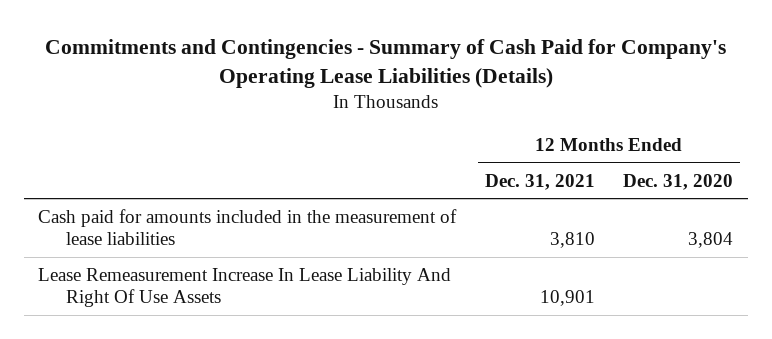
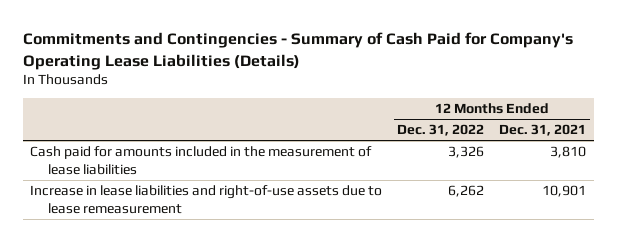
- | 12 Months Ended Dec. 31, 2021 | 12 Months Ended Dec. 31, 2020
+ | 12 Months Ended Dec. 31, 2022 | 12 Months Ended Dec. 31, 2021
- Lease Remeasurement Increase In Lease Liability And Right Of Use Assets | 10,901 |
+ Increase in lease liabilities and right-of-use assets due to lease remeasurement | 6,262 | 10,901

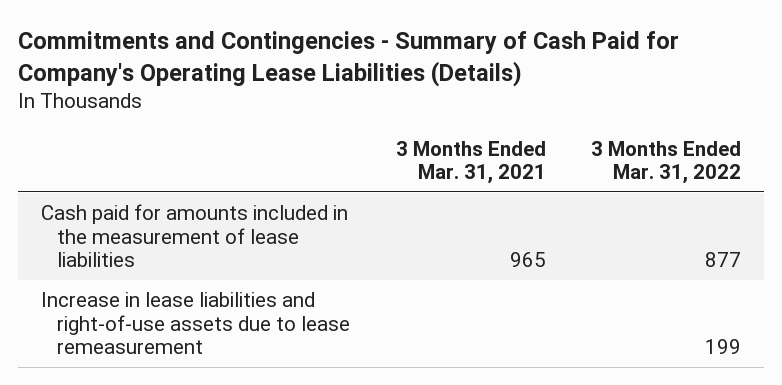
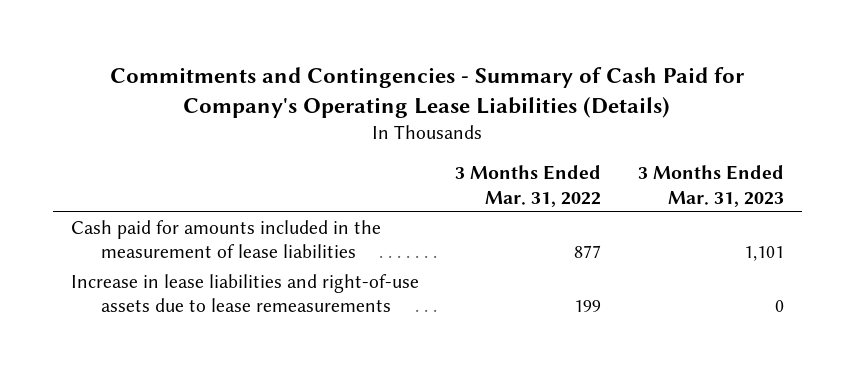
- | 3 Months Ended Mar. 31, 2021 | 3 Months Ended Mar. 31, 2022
+ | 3 Months Ended Mar. 31, 2022 | 3 Months Ended Mar. 31, 2023
- Increase in lease liabilities and right-of-use assets due to lease remeasurement | | 199
+ Increase in lease liabilities and right-of-use assets due to lease remeasurements | 199 | 0

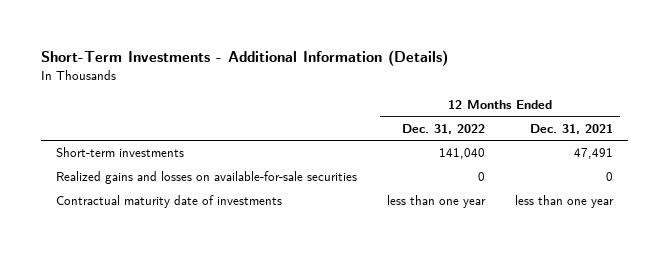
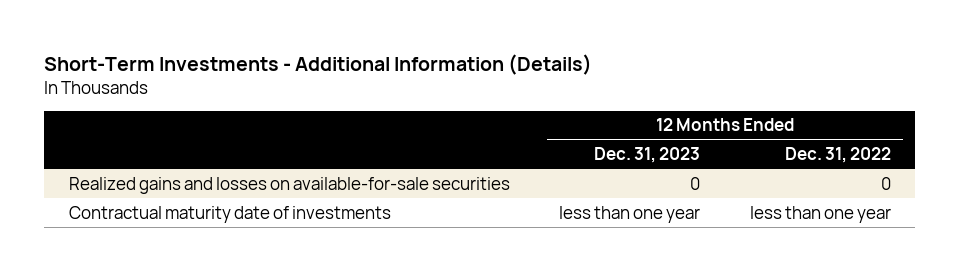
- | 12 Months Ended Dec. 31, 2022 | 12 Months Ended Dec. 31, 2021
+ | 12 Months Ended Dec. 31, 2023 | 12 Months Ended Dec. 31, 2022
- Short-term investments | 141,040 | 47,491

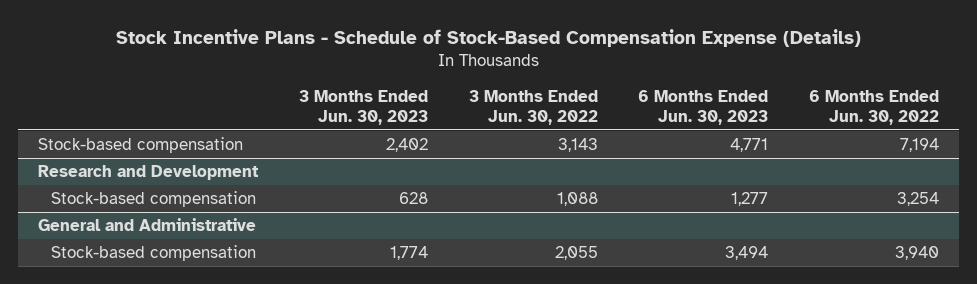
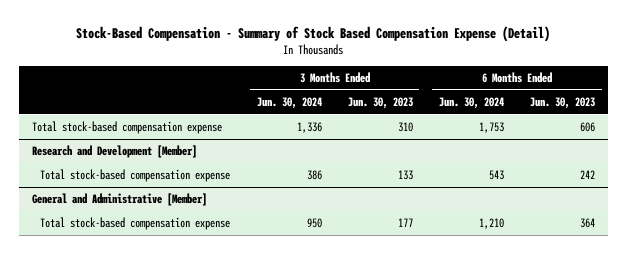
- Stock Incentive Plans - Schedule of Stock-Based Compensation Expense (Details)
+ Stock-Based Compensation - Summary of Stock Based Compensation Expense (Detail)
- | 3 Months Ended Jun. 30, 2023 | 3 Months Ended Jun. 30, 2022 | 6 Months Ended Jun. 30, 2023 | 6 Months Ended Jun. 30, 2022
+ | 3 Months Ended Jun. 30, 2024 | 3 Months Ended Jun. 30, 2023 | 6 Months Ended Jun. 30, 2024 | 6 Months Ended Jun. 30, 2023
- Stock-based compensation | 2,402 | 3,143 | 4,771 | 7,194
- Research and Development
- Stock-based compensation | 628 | 1,088 | 1,277 | 3,254
- General and Administrative
- Stock-based compensation | 1,774 | 2,055 | 3,494 | 3,940
+ Total stock-based compensation expense | 1,336 | 310 | 1,753 | 606
+ Research and Development [Member]
+ Total stock-based compensation expense | 386 | 133 | 543 | 242
+ General and Administrative [Member]
+ Total stock-based compensation expense | 950 | 177 | 1,210 | 364

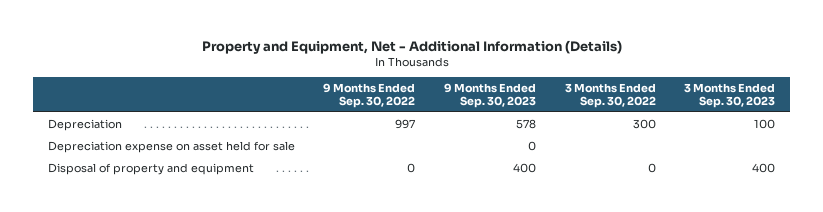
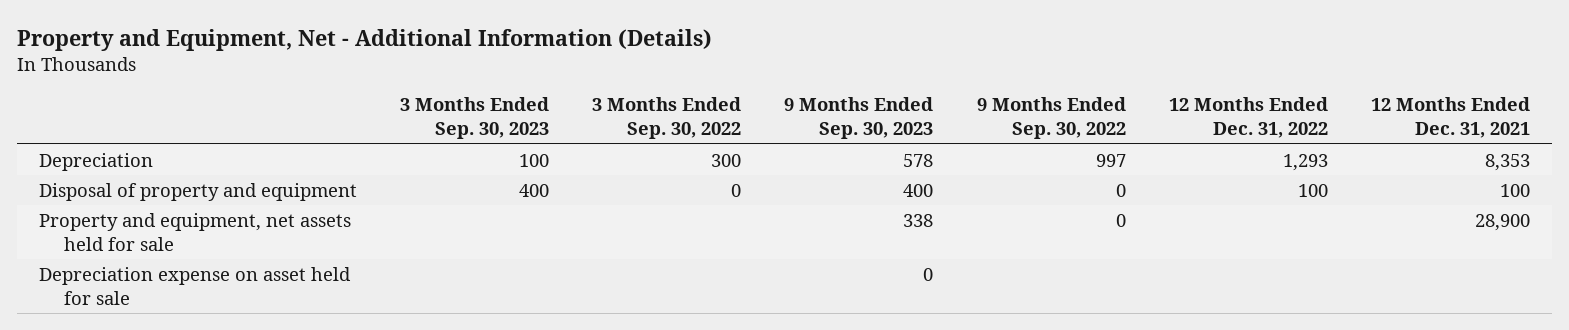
- | 9 Months Ended Sep. 30, 2022 | 9 Months Ended Sep. 30, 2023 | 3 Months Ended Sep. 30, 2022 | 3 Months Ended Sep. 30, 2023
+ | 3 Months Ended Sep. 30, 2023 | 3 Months Ended Sep. 30, 2022 | 9 Months Ended Sep. 30, 2023 | 9 Months Ended Sep. 30, 2022 | 12 Months Ended Dec. 31, 2022 | 12 Months Ended Dec. 31, 2021
+ Property and equipment, net assets held for sale | | | 338 | 0 | | 28,900
moved down: Depreciation expense on asset held for sale | | | 0 | | |

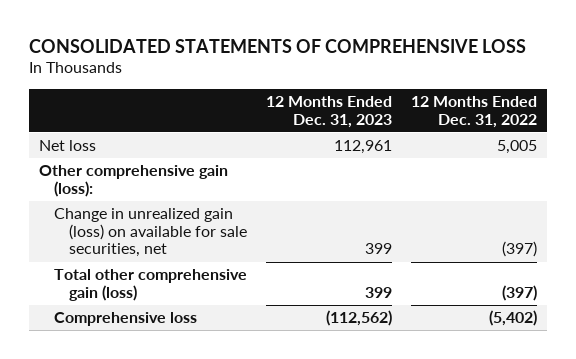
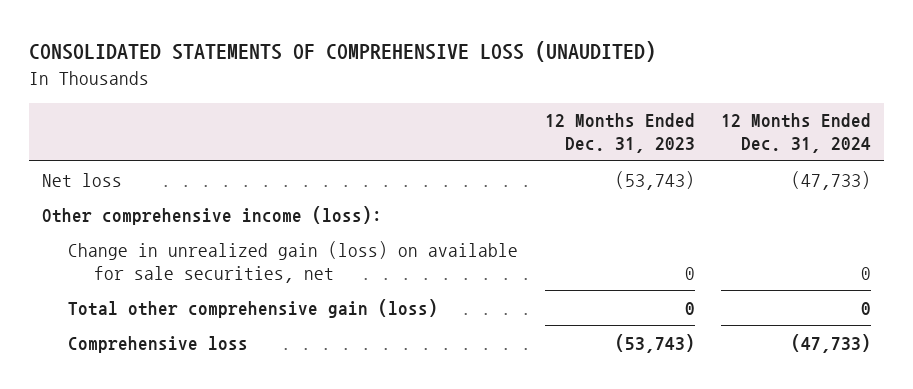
- CONSOLIDATED STATEMENTS OF COMPREHENSIVE LOSS
+ CONSOLIDATED STATEMENTS OF COMPREHENSIVE LOSS (UNAUDITED)
- | 12 Months Ended Dec. 31, 2023 | 12 Months Ended Dec. 31, 2022
+ | 12 Months Ended Dec. 31, 2023 | 12 Months Ended Dec. 31, 2024
- Net loss | 112,961 | 5,005
- Other comprehensive gain (loss):
- Change in unrealized gain (loss) on available for sale securities, net | 399 | (397)
- Total other comprehensive gain (loss) | 399 | (397)
- Comprehensive loss | (112,562) | (5,402)
+ Net loss | (53,743) | (47,733)
+ Other comprehensive income (loss):
+ Change in unrealized gain (loss) on available for sale securities, net | 0 | 0
+ Total other comprehensive gain (loss) | 0 | 0
+ Comprehensive loss | (53,743) | (47,733)

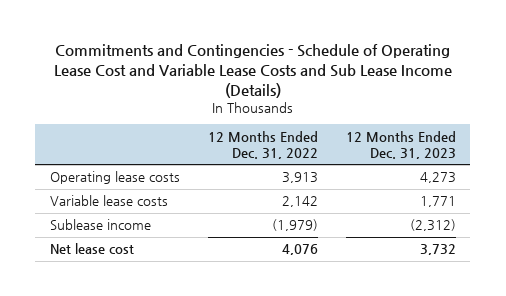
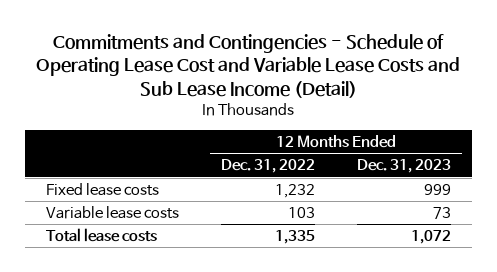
- Commitments and Contingencies - Schedule of Operating Lease Cost and Variable Lease Costs and Sub Lease Income (Details)
+ Commitments and Contingencies - Schedule of Operating Lease Cost and Variable Lease Costs and Sub Lease Income (Detail)
- Operating lease costs | 3,913 | 4,273
- Variable lease costs | 2,142 | 1,771
- Sublease income | (1,979) | (2,312)
- Net lease cost | 4,076 | 3,732
+ Fixed lease costs | 1,232 | 999
+ Variable lease costs | 103 | 73
+ Total lease costs | 1,335 | 1,072

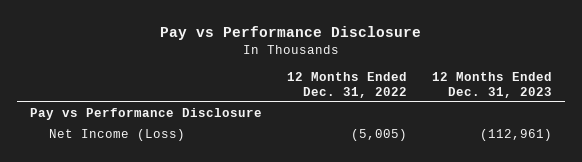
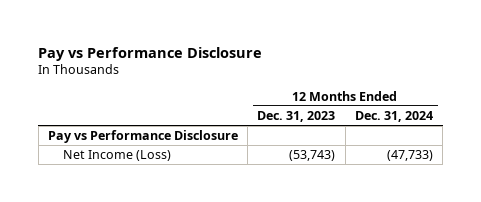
- | 12 Months Ended Dec. 31, 2022 | 12 Months Ended Dec. 31, 2023
+ | 12 Months Ended Dec. 31, 2023 | 12 Months Ended Dec. 31, 2024
- Net Income (Loss) | (5,005) | (112,961)
+ Net Income (Loss) | (53,743) | (47,733)

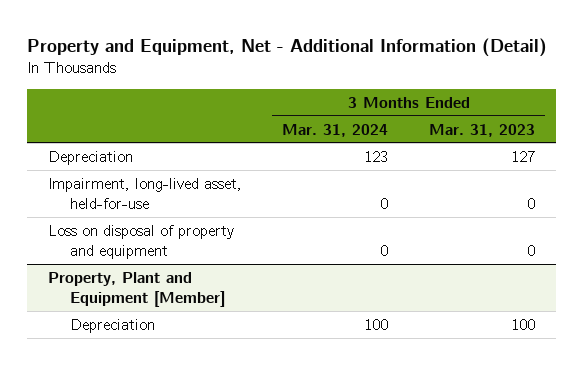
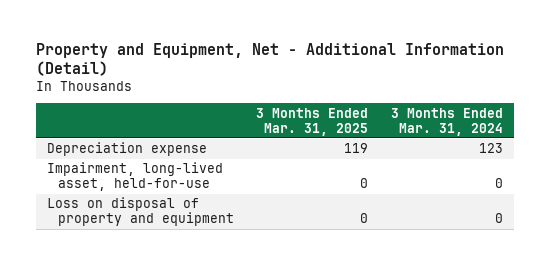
- | 3 Months Ended Mar. 31, 2024 | 3 Months Ended Mar. 31, 2023
+ | 3 Months Ended Mar. 31, 2025 | 3 Months Ended Mar. 31, 2024
- Depreciation | 123 | 127
+ Depreciation expense | 119 | 123
- Property, Plant and Equipment [Member]
- Depreciation | 100 | 100

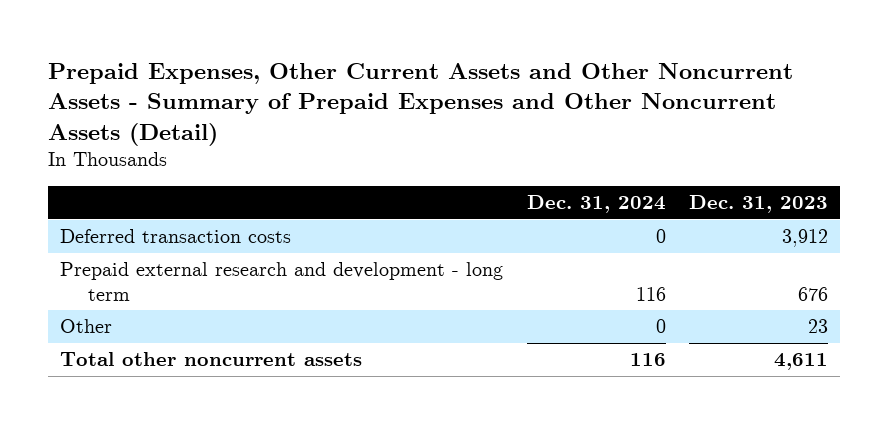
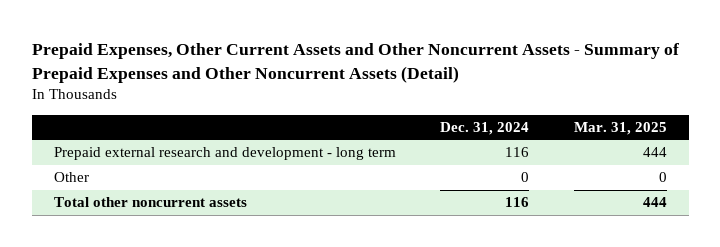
- | Dec. 31, 2024 | Dec. 31, 2023
+ | Dec. 31, 2024 | Mar. 31, 2025
- Deferred transaction costs | 0 | 3,912

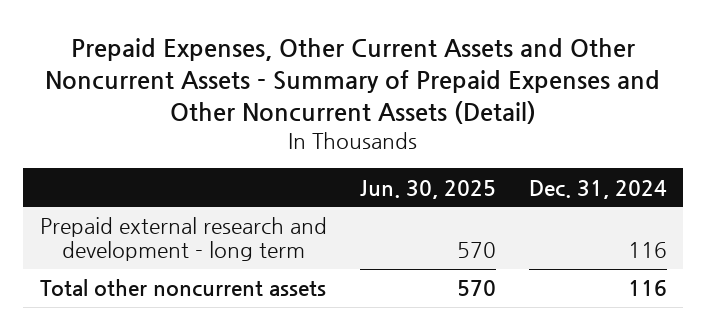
- | Dec. 31, 2024 | Mar. 31, 2025
+ | Jun. 30, 2025 | Dec. 31, 2024
- Other | 0 | 0

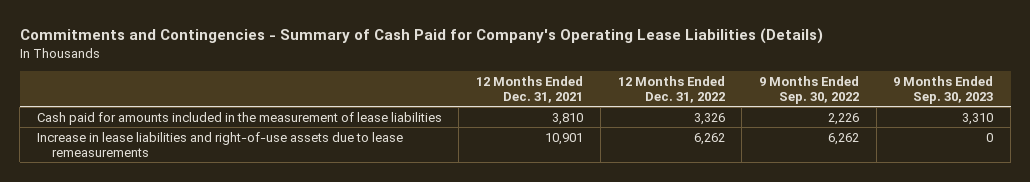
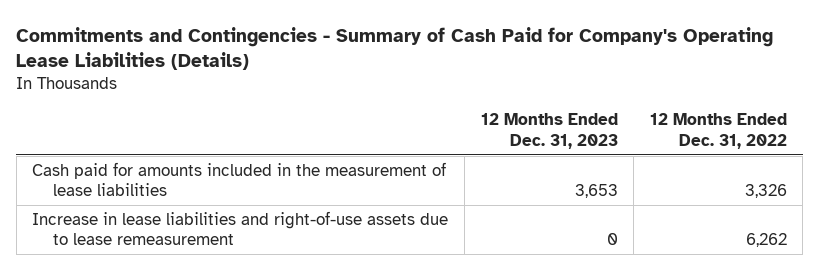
- | 12 Months Ended Dec. 31, 2021 | 12 Months Ended Dec. 31, 2022 | 9 Months Ended Sep. 30, 2022 | 9 Months Ended Sep. 30, 2023
+ | 12 Months Ended Dec. 31, 2023 | 12 Months Ended Dec. 31, 2022
- Increase in lease liabilities and right-of-use assets due to lease remeasurements | 10,901 | 6,262 | 6,262 | 0
+ Increase in lease liabilities and right-of-use assets due to lease remeasurement | 0 | 6,262

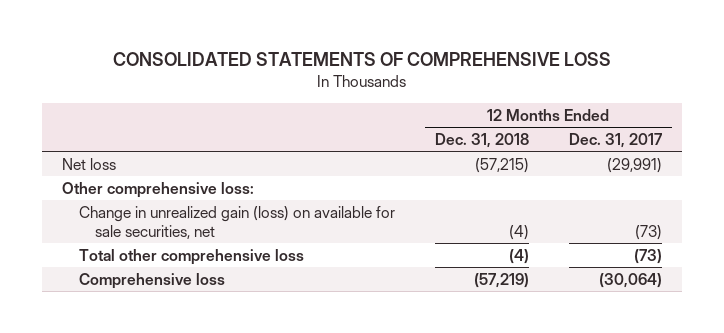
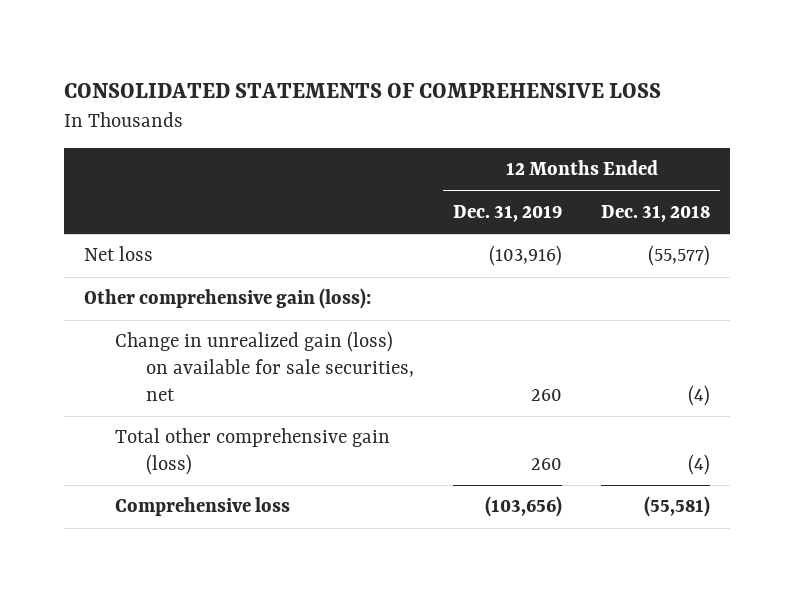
- | 12 Months Ended Dec. 31, 2018 | 12 Months Ended Dec. 31, 2017
+ | 12 Months Ended Dec. 31, 2019 | 12 Months Ended Dec. 31, 2018
- Net loss | (57,215) | (29,991)
- Other comprehensive loss:
+ Net loss | (103,916) | (55,577)
+ Other comprehensive gain (loss):
- Total other comprehensive loss | (4) | (73)
- Comprehensive loss | (57,219) | (30,064)
+ Total other comprehensive gain (loss) | 260 | (4)
+ Comprehensive loss | (103,656) | (55,581)

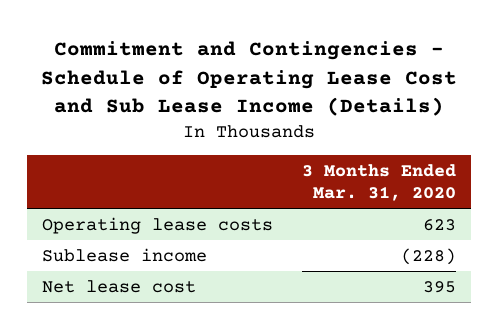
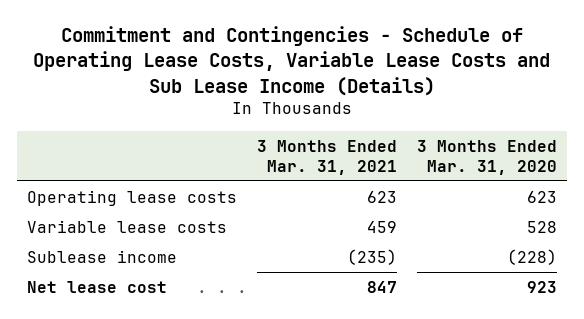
- Commitment and Contingencies - Schedule of Operating Lease Cost and Sub Lease Income (Details)
+ Commitment and Contingencies - Schedule of Operating Lease Costs, Variable Lease Costs and Sub Lease Income (Details)
- | 3 Months Ended Mar. 31, 2020
+ | 3 Months Ended Mar. 31, 2021 | 3 Months Ended Mar. 31, 2020
+ Variable lease costs | 459 | 528
- Net lease cost | 395
+ Net lease cost | 847 | 923

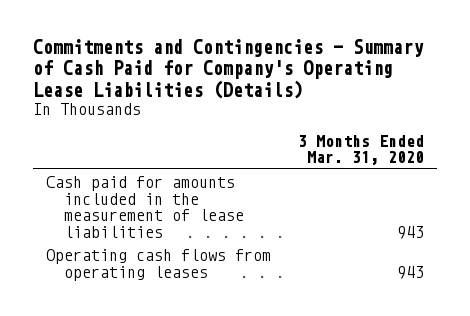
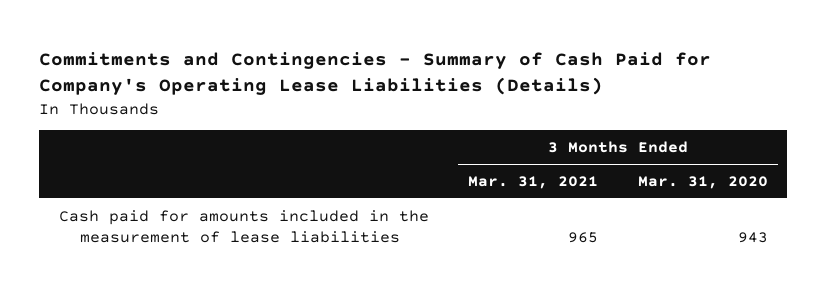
- | 3 Months Ended Mar. 31, 2020
+ | 3 Months Ended Mar. 31, 2021 | 3 Months Ended Mar. 31, 2020
- Operating cash flows from operating leases | 943

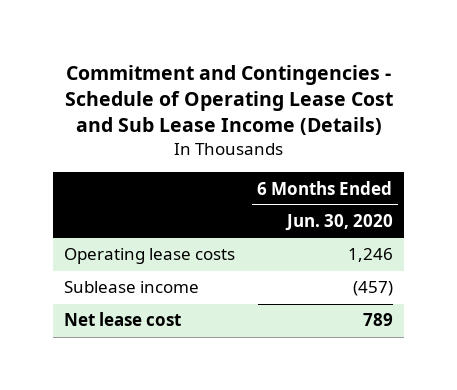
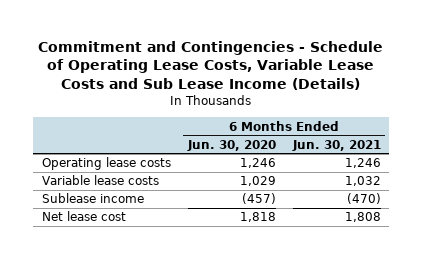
- Commitment and Contingencies - Schedule of Operating Lease Cost and Sub Lease Income (Details)
+ Commitment and Contingencies - Schedule of Operating Lease Costs, Variable Lease Costs and Sub Lease Income (Details)
- | 6 Months Ended Jun. 30, 2020
+ | 6 Months Ended Jun. 30, 2020 | 6 Months Ended Jun. 30, 2021
+ Variable lease costs | 1,029 | 1,032
- Net lease cost | 789
+ Net lease cost | 1,818 | 1,808

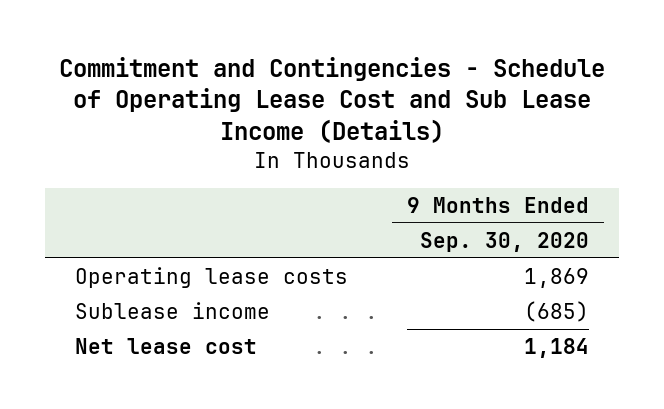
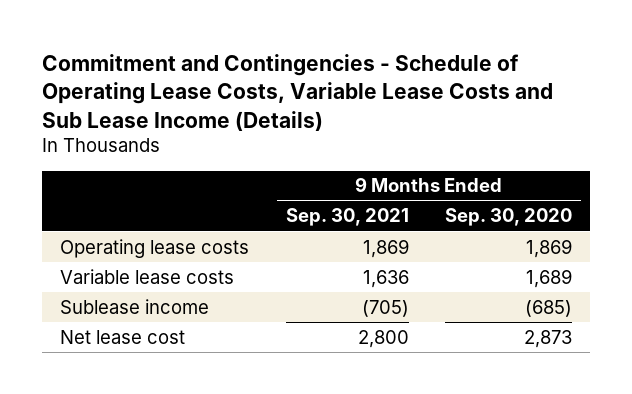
- Commitment and Contingencies - Schedule of Operating Lease Cost and Sub Lease Income (Details)
+ Commitment and Contingencies - Schedule of Operating Lease Costs, Variable Lease Costs and Sub Lease Income (Details)
- | 9 Months Ended Sep. 30, 2020
+ | 9 Months Ended Sep. 30, 2021 | 9 Months Ended Sep. 30, 2020
+ Variable lease costs | 1,636 | 1,689
- Net lease cost | 1,184
+ Net lease cost | 2,800 | 2,873

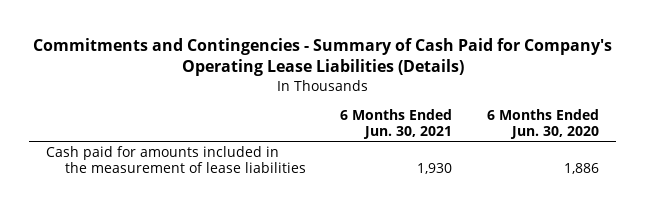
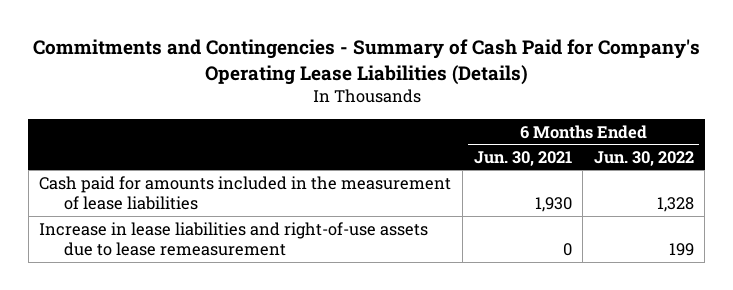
- | 6 Months Ended Jun. 30, 2021 | 6 Months Ended Jun. 30, 2020
+ | 6 Months Ended Jun. 30, 2021 | 6 Months Ended Jun. 30, 2022
+ Increase in lease liabilities and right-of-use assets due to lease remeasurement | 0 | 199

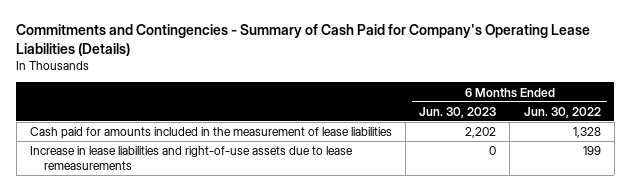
- | 6 Months Ended Jun. 30, 2021 | 6 Months Ended Jun. 30, 2022
+ | 6 Months Ended Jun. 30, 2023 | 6 Months Ended Jun. 30, 2022
- Increase in lease liabilities and right-of-use assets due to lease remeasurement | 0 | 199
+ Increase in lease liabilities and right-of-use assets due to lease remeasurements | 0 | 199

